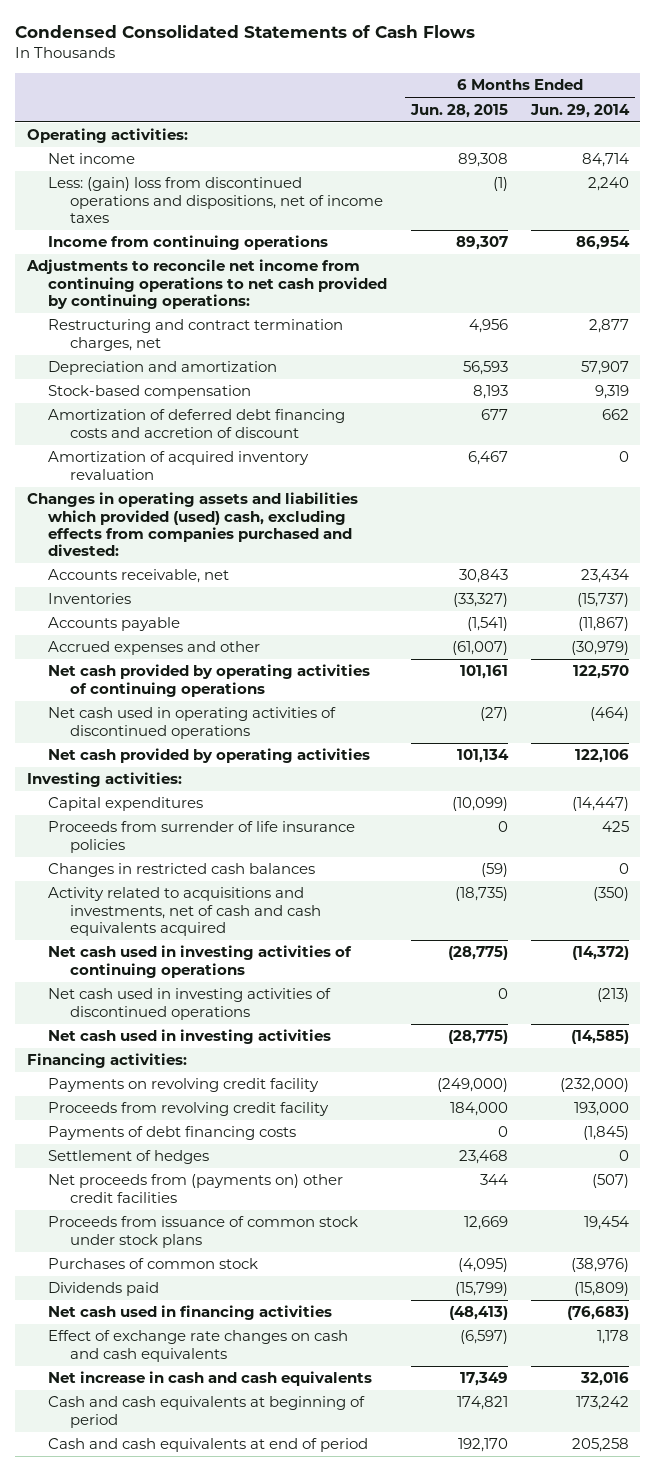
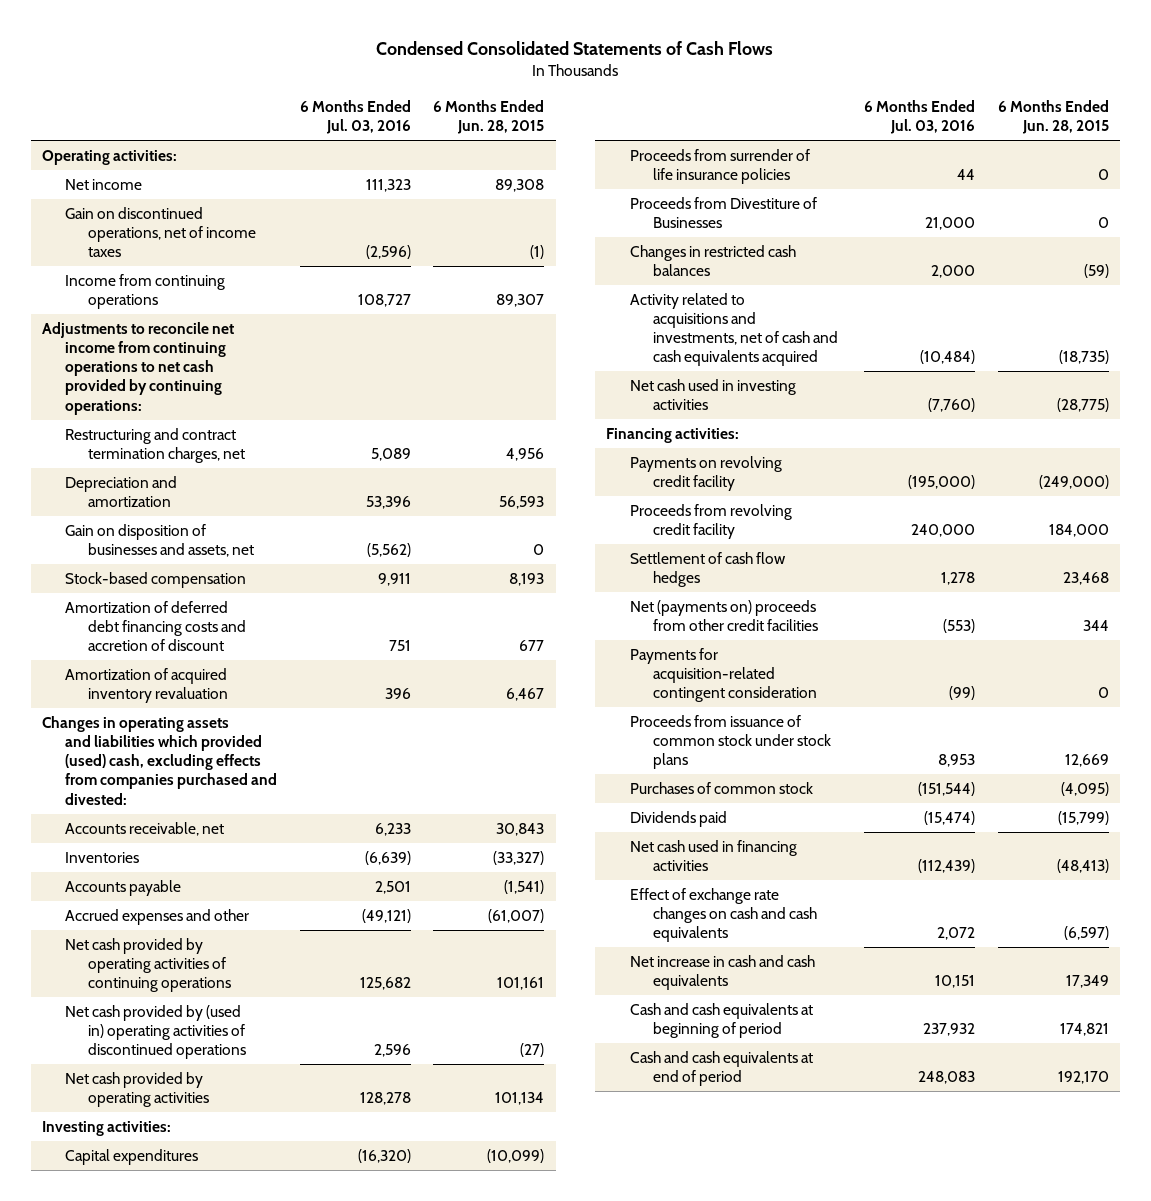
- | 6 Months Ended Jun. 28, 2015 | 6 Months Ended Jun. 29, 2014
+ | 6 Months Ended Jul. 03, 2016 | 6 Months Ended Jun. 28, 2015
- Less: (gain) loss from discontinued operations and dispositions, net of income taxes | (1) | 2,240
+ Gain on discontinued operations, net of income taxes | (2,596) | (1)
+ Gain on disposition of businesses and assets, net | (5,562) | 0
- Net cash used in operating activities of discontinued operations | (27) | (464)
+ Net cash provided by (used in) operating activities of discontinued operations | 2,596 | (27)
+ Proceeds from Divestiture of Businesses | 21,000 | 0
- Net cash used in investing activities of continuing operations | (28,775) | (14,372)
- Net cash used in investing activities of discontinued operations | 0 | (213)
- Payments of debt financing costs | 0 | (1,845)
- Settlement of hedges | 23,468 | 0
- Net proceeds from (payments on) other credit facilities | 344 | (507)
+ Settlement of cash flow hedges | 1,278 | 23,468
+ Net (payments on) proceeds from other credit facilities | (553) | 344
+ Payments for acquisition-related contingent consideration | (99) | 0

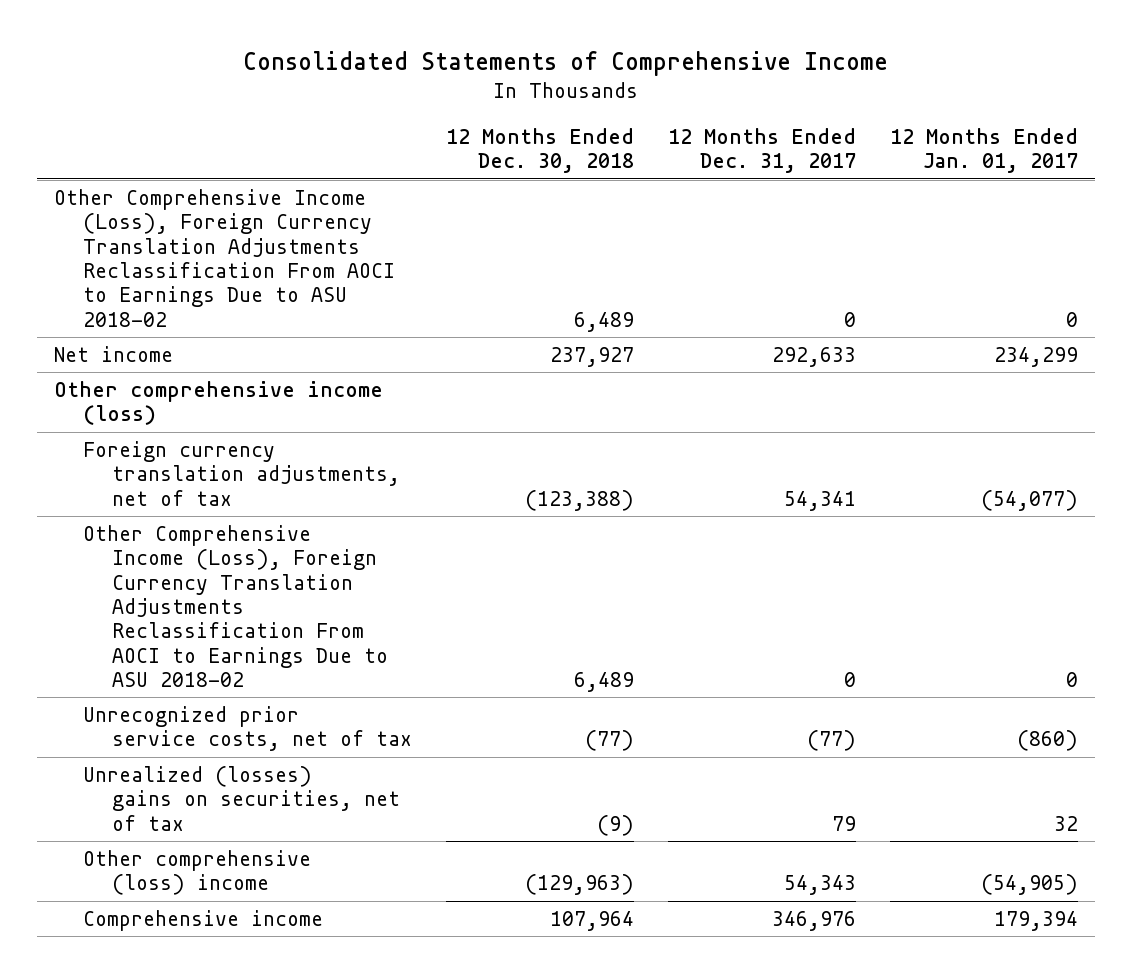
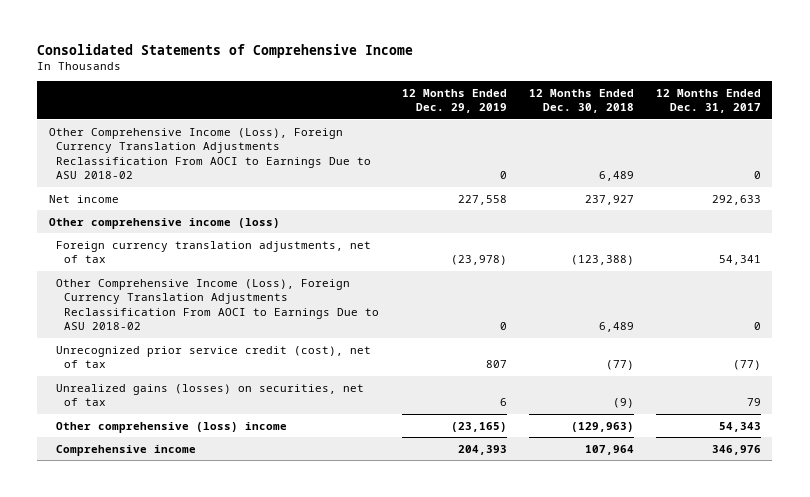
- | 12 Months Ended Dec. 30, 2018 | 12 Months Ended Dec. 31, 2017 | 12 Months Ended Jan. 01, 2017
+ | 12 Months Ended Dec. 29, 2019 | 12 Months Ended Dec. 30, 2018 | 12 Months Ended Dec. 31, 2017
- Unrecognized prior service costs, net of tax | (77) | (77) | (860)
- Unrealized (losses) gains on securities, net of tax | (9) | 79 | 32
+ Unrecognized prior service credit (cost), net of tax | 807 | (77) | (77)
+ Unrealized gains (losses) on securities, net of tax | 6 | (9) | 79

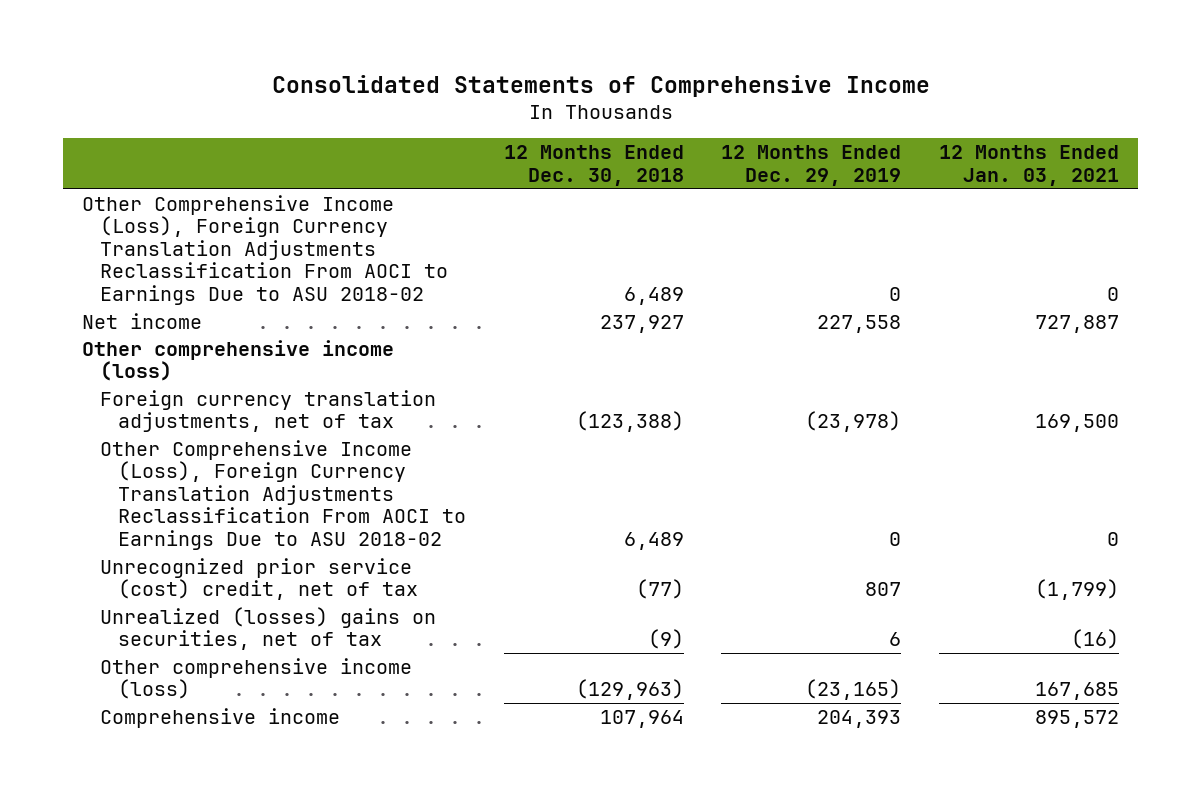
- | 12 Months Ended Dec. 29, 2019 | 12 Months Ended Dec. 30, 2018 | 12 Months Ended Dec. 31, 2017
+ | 12 Months Ended Dec. 30, 2018 | 12 Months Ended Dec. 29, 2019 | 12 Months Ended Jan. 03, 2021
- Unrecognized prior service credit (cost), net of tax | 807 | (77) | (77)
- Unrealized gains (losses) on securities, net of tax | 6 | (9) | 79
- Other comprehensive (loss) income | (23,165) | (129,963) | 54,343
+ Unrecognized prior service (cost) credit, net of tax | (77) | 807 | (1,799)
+ Unrealized (losses) gains on securities, net of tax | (9) | 6 | (16)
+ Other comprehensive income (loss) | (129,963) | (23,165) | 167,685

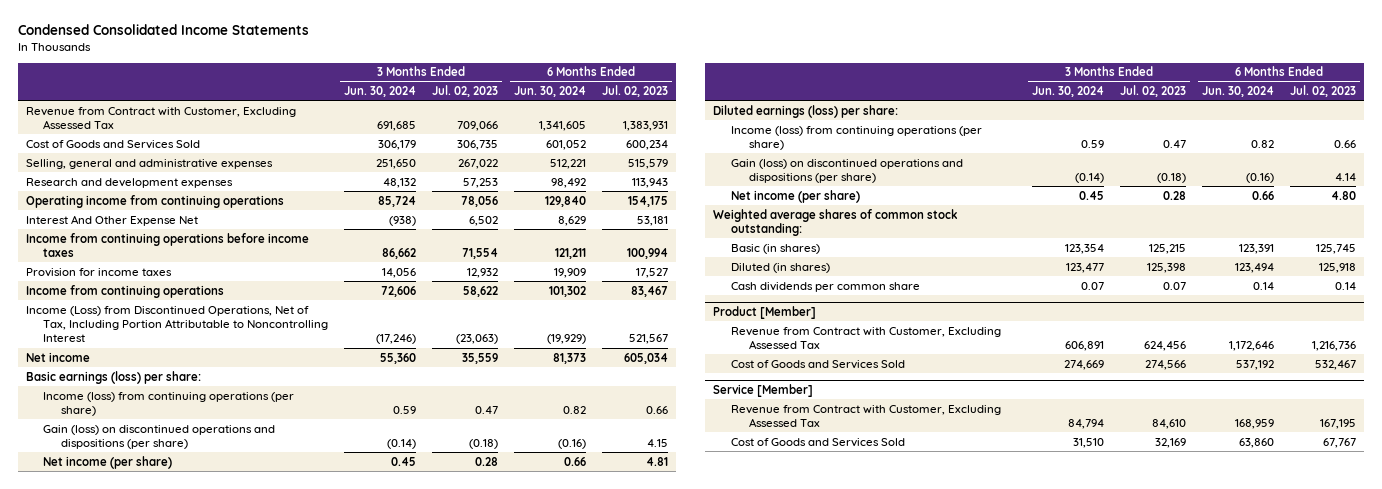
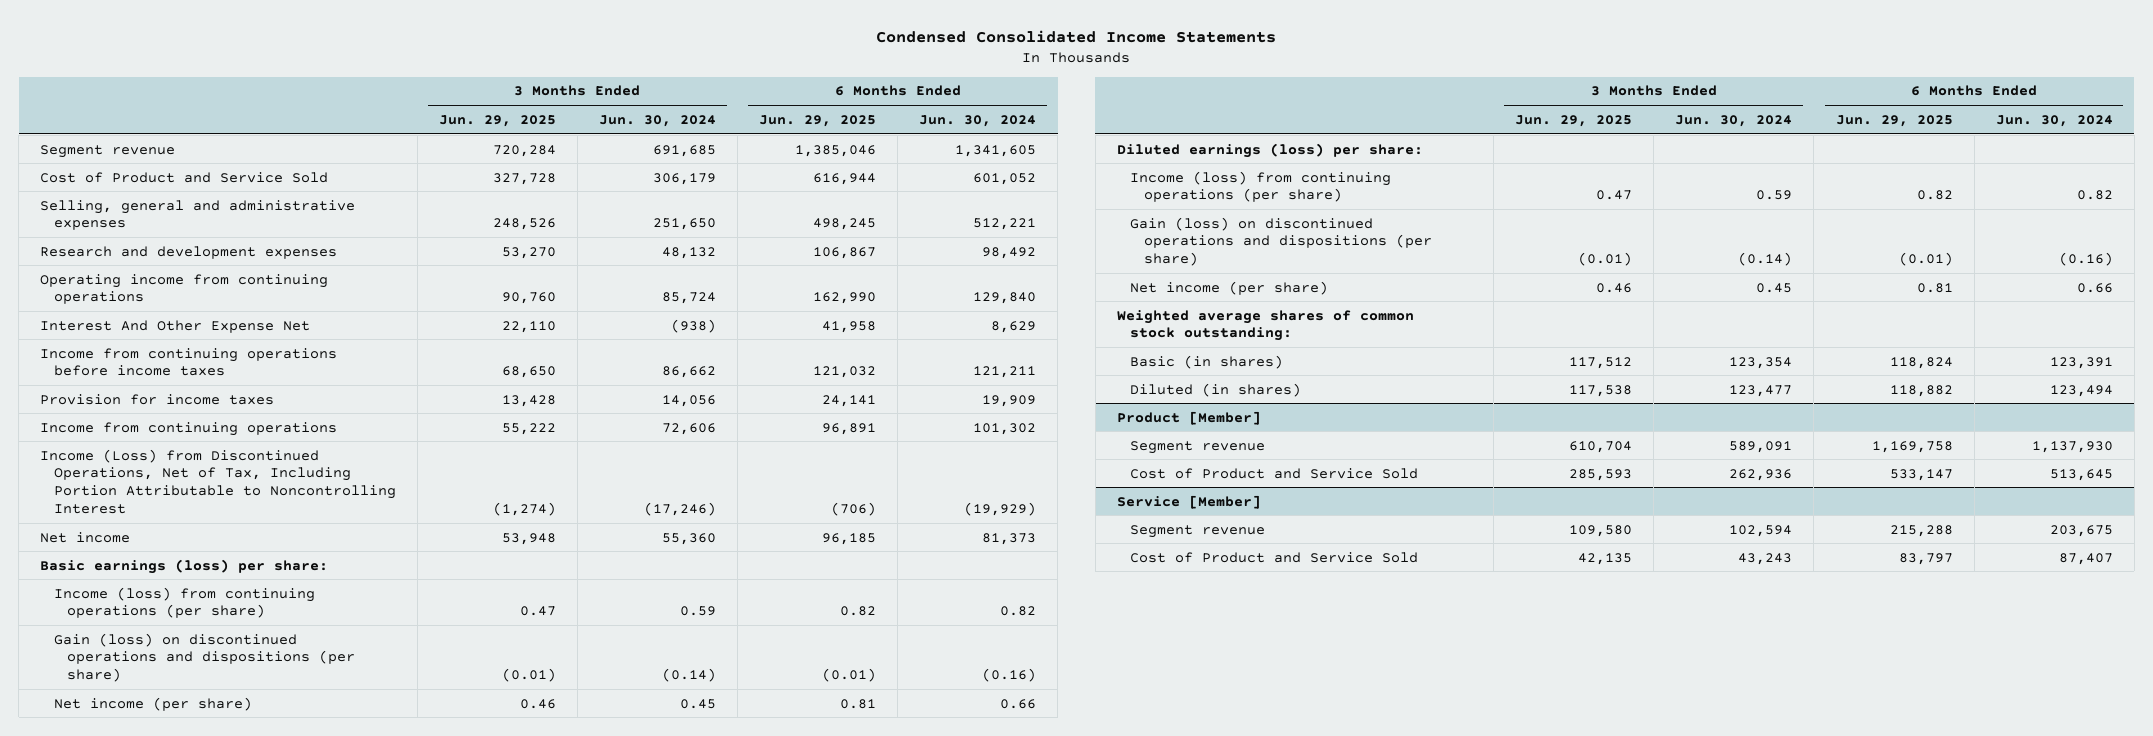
- | 3 Months Ended Jun. 30, 2024 | 3 Months Ended Jul. 02, 2023 | 6 Months Ended Jun. 30, 2024 | 6 Months Ended Jul. 02, 2023
+ | 3 Months Ended Jun. 29, 2025 | 3 Months Ended Jun. 30, 2024 | 6 Months Ended Jun. 29, 2025 | 6 Months Ended Jun. 30, 2024
- Revenue from Contract with Customer, Excluding Assessed Tax | 691,685 | 709,066 | 1,341,605 | 1,383,931
- Cost of Goods and Services Sold | 306,179 | 306,735 | 601,052 | 600,234
+ Segment revenue | 720,284 | 691,685 | 1,385,046 | 1,341,605
+ Cost of Product and Service Sold | 327,728 | 306,179 | 616,944 | 601,052
- Cash dividends per common share | 0.07 | 0.07 | 0.14 | 0.14
@ Product [Member]
- Revenue from Contract with Customer, Excluding Assessed Tax | 606,891 | 624,456 | 1,172,646 | 1,216,736
- Cost of Goods and Services Sold | 274,669 | 274,566 | 537,192 | 532,467
+ Segment revenue | 610,704 | 589,091 | 1,169,758 | 1,137,930
+ Cost of Product and Service Sold | 285,593 | 262,936 | 533,147 | 513,645
@ Service [Member]
- Revenue from Contract with Customer, Excluding Assessed Tax | 84,794 | 84,610 | 168,959 | 167,195
- Cost of Goods and Services Sold | 31,510 | 32,169 | 63,860 | 67,767
+ Segment revenue | 109,580 | 102,594 | 215,288 | 203,675
+ Cost of Product and Service Sold | 42,135 | 43,243 | 83,797 | 87,407

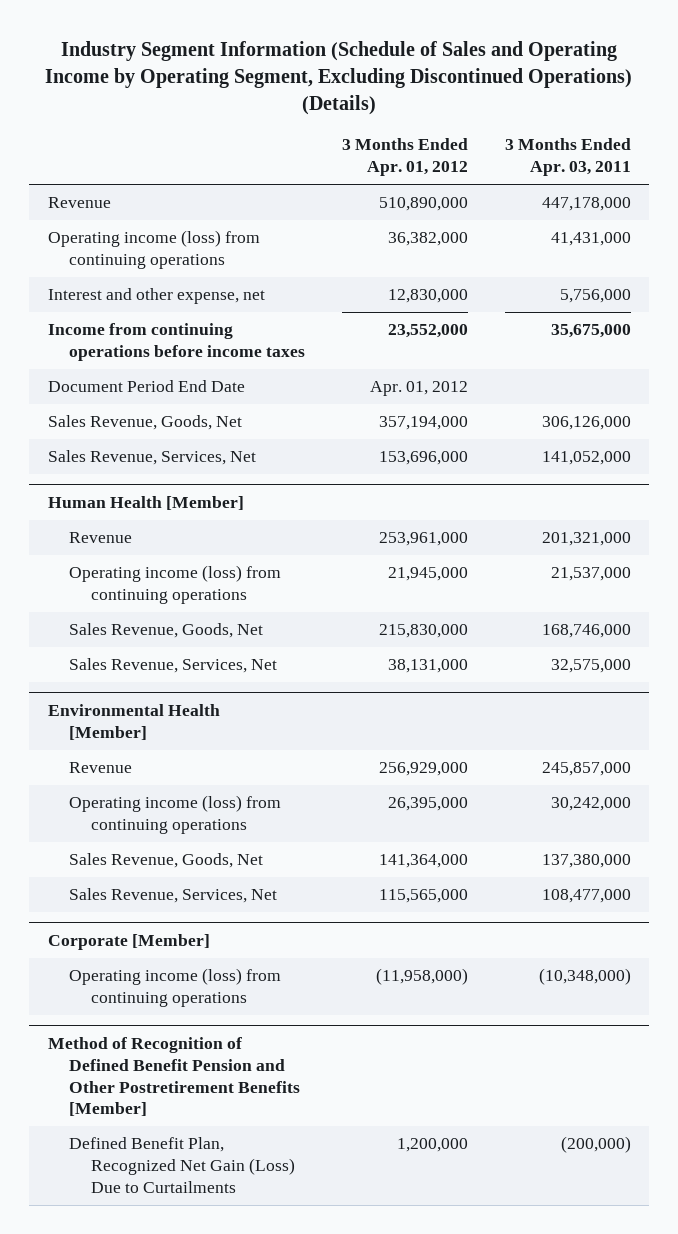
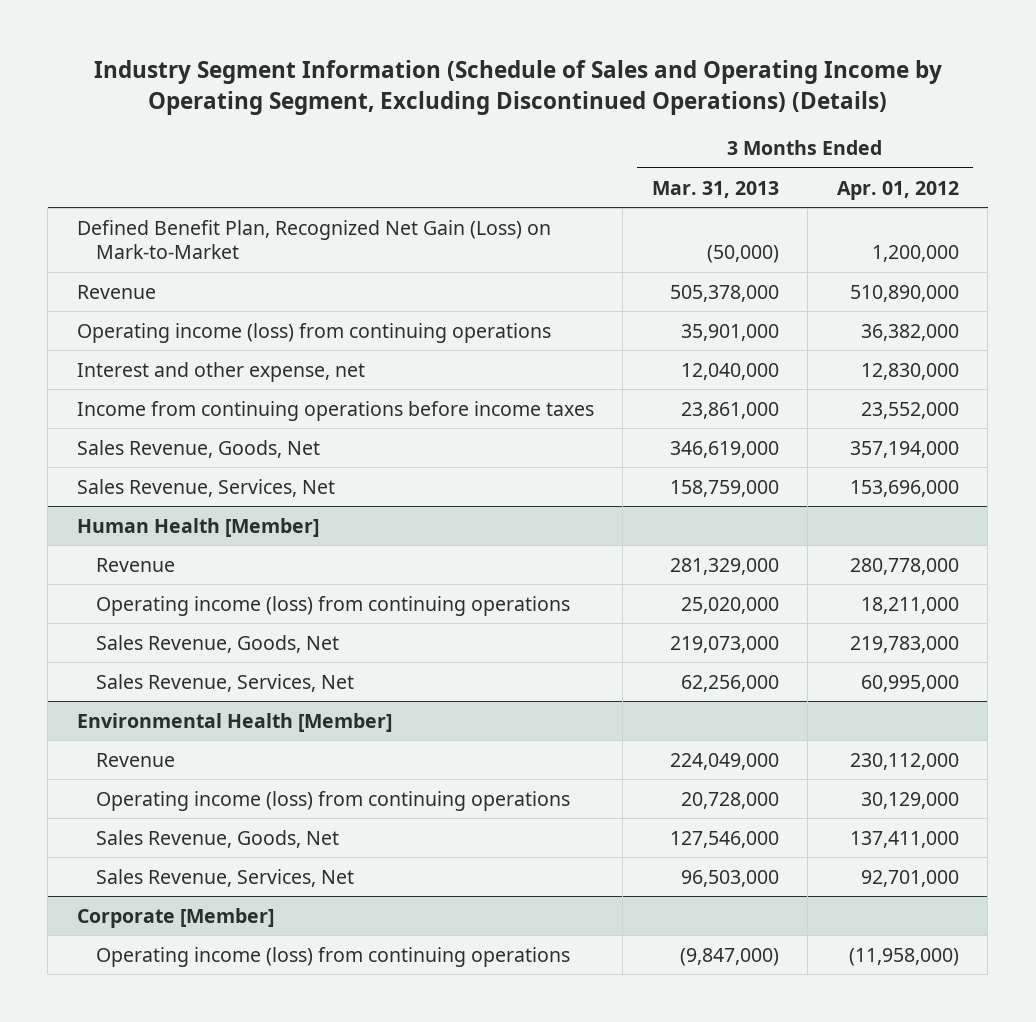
- | 3 Months Ended Apr. 01, 2012 | 3 Months Ended Apr. 03, 2011
+ | 3 Months Ended Mar. 31, 2013 | 3 Months Ended Apr. 01, 2012
+ Defined Benefit Plan, Recognized Net Gain (Loss) on Mark-to-Market | (50,000) | 1,200,000
- Document Period End Date | Apr. 01, 2012 |
@ Human Health [Member]
- Revenue | 253,961,000 | 201,321,000
- Operating income (loss) from continuing operations | 21,945,000 | 21,537,000
- Sales Revenue, Goods, Net | 215,830,000 | 168,746,000
- Sales Revenue, Services, Net | 38,131,000 | 32,575,000
+ Revenue | 281,329,000 | 280,778,000
+ Operating income (loss) from continuing operations | 25,020,000 | 18,211,000
+ Sales Revenue, Goods, Net | 219,073,000 | 219,783,000
+ Sales Revenue, Services, Net | 62,256,000 | 60,995,000
@ Environmental Health [Member]
- Revenue | 256,929,000 | 245,857,000
- Operating income (loss) from continuing operations | 26,395,000 | 30,242,000
- Sales Revenue, Goods, Net | 141,364,000 | 137,380,000
- Sales Revenue, Services, Net | 115,565,000 | 108,477,000
+ Revenue | 224,049,000 | 230,112,000
+ Operating income (loss) from continuing operations | 20,728,000 | 30,129,000
+ Sales Revenue, Goods, Net | 127,546,000 | 137,411,000
+ Sales Revenue, Services, Net | 96,503,000 | 92,701,000
- Method of Recognition of Defined Benefit Pension and Other Postretirement Benefits [Member]
- Defined Benefit Plan, Recognized Net Gain (Loss) Due to Curtailments | 1,200,000 | (200,000)

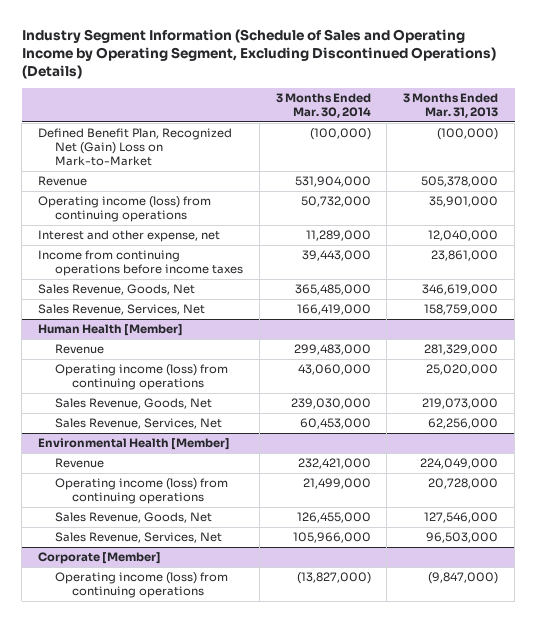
- | 3 Months Ended Mar. 31, 2013 | 3 Months Ended Apr. 01, 2012
+ | 3 Months Ended Mar. 30, 2014 | 3 Months Ended Mar. 31, 2013
- Defined Benefit Plan, Recognized Net Gain (Loss) on Mark-to-Market | (50,000) | 1,200,000
+ Defined Benefit Plan, Recognized Net (Gain) Loss on Mark-to-Market | (100,000) | (100,000)

